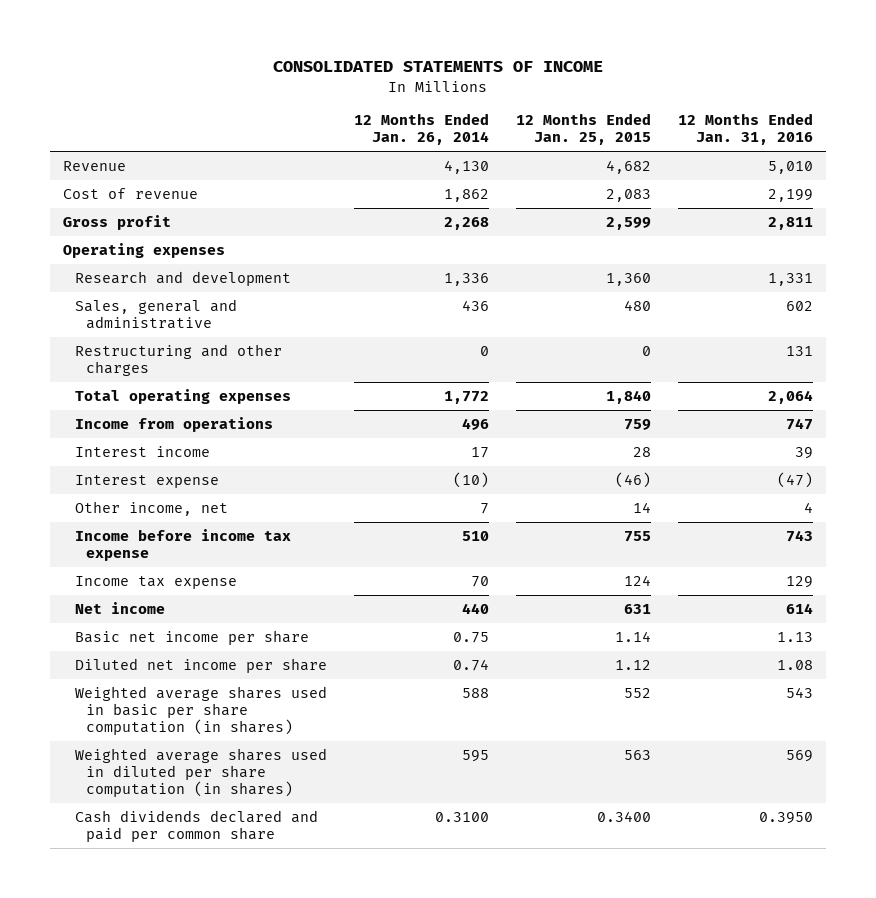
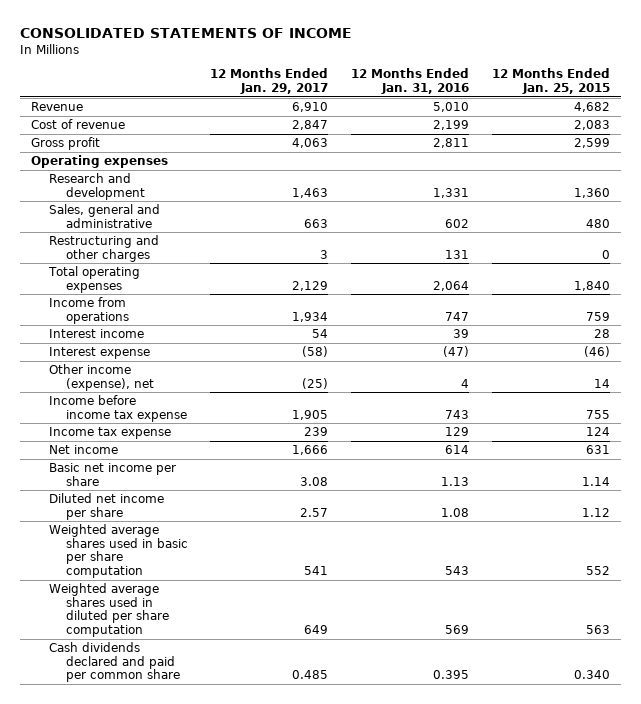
- | 12 Months Ended Jan. 26, 2014 | 12 Months Ended Jan. 25, 2015 | 12 Months Ended Jan. 31, 2016
+ | 12 Months Ended Jan. 29, 2017 | 12 Months Ended Jan. 31, 2016 | 12 Months Ended Jan. 25, 2015
- Other income, net | 7 | 14 | 4
+ Other income (expense), net | (25) | 4 | 14
- Weighted average shares used in basic per share computation (in shares) | 588 | 552 | 543
- Weighted average shares used in diluted per share computation (in shares) | 595 | 563 | 569
- Cash dividends declared and paid per common share | 0.3100 | 0.3400 | 0.3950
+ Weighted average shares used in basic per share computation | 541 | 543 | 552
+ Weighted average shares used in diluted per share computation | 649 | 569 | 563
+ Cash dividends declared and paid per common share | 0.485 | 0.395 | 0.340

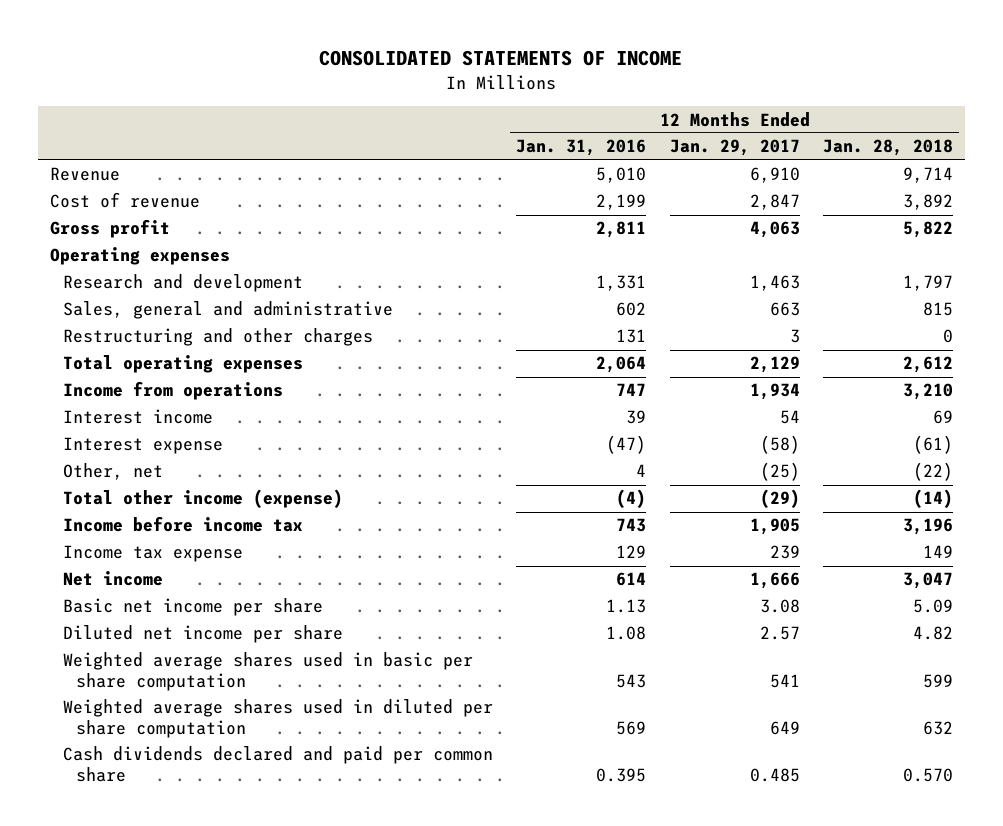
- | 12 Months Ended Jan. 29, 2017 | 12 Months Ended Jan. 31, 2016 | 12 Months Ended Jan. 25, 2015
+ | 12 Months Ended Jan. 31, 2016 | 12 Months Ended Jan. 29, 2017 | 12 Months Ended Jan. 28, 2018
- Other income (expense), net | (25) | 4 | 14
- Income before income tax expense | 1,905 | 743 | 755
+ Other, net | 4 | (25) | (22)
+ Total other income (expense) | (4) | (29) | (14)
+ Income before income tax | 743 | 1,905 | 3,196

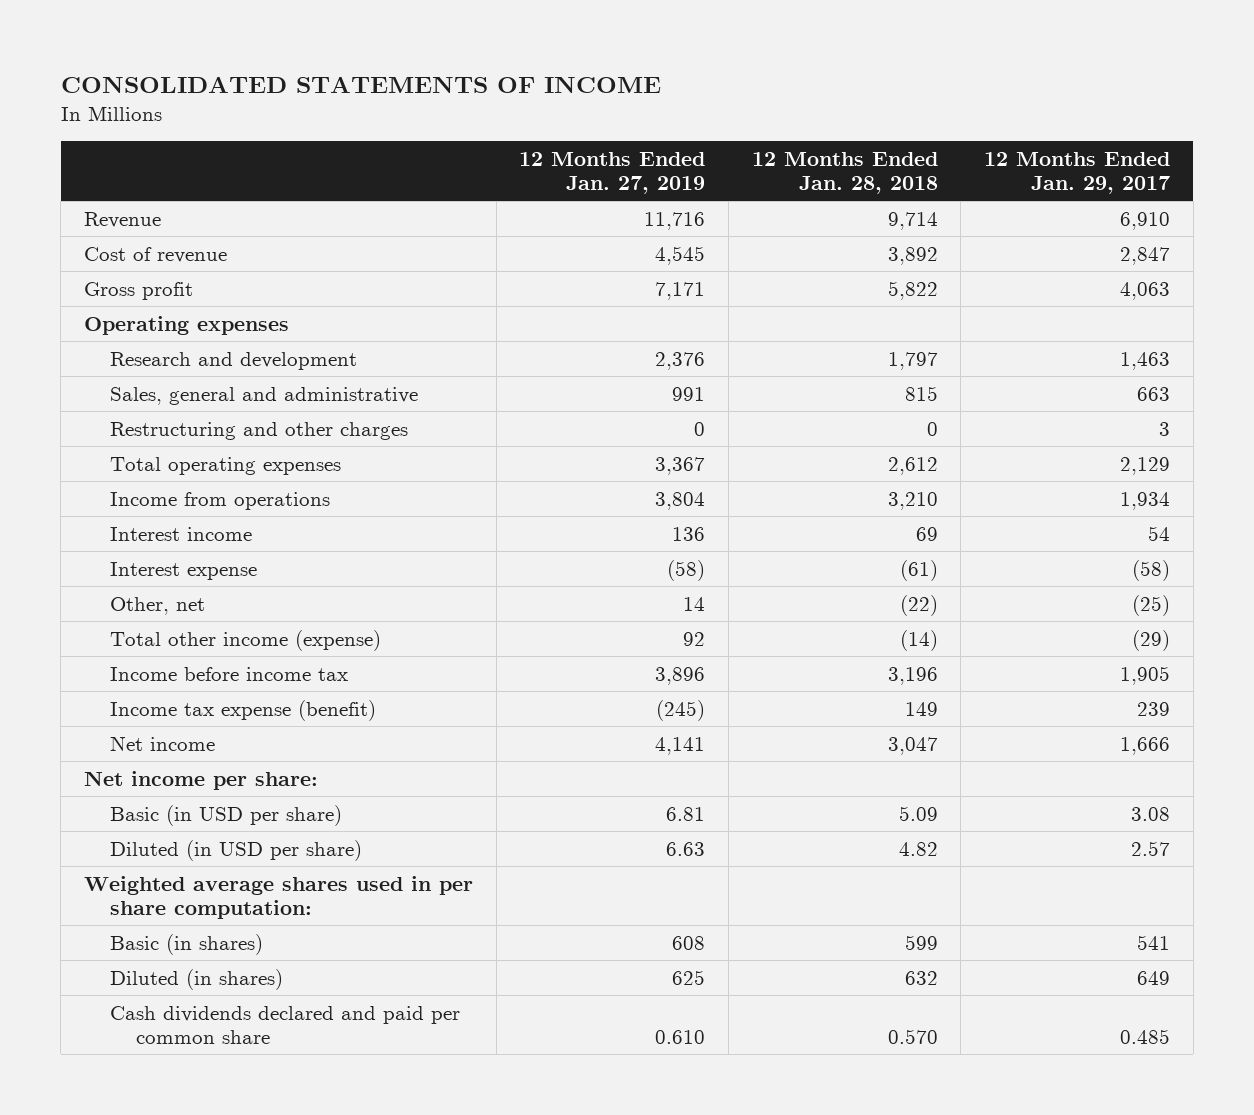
- | 12 Months Ended Jan. 31, 2016 | 12 Months Ended Jan. 29, 2017 | 12 Months Ended Jan. 28, 2018
+ | 12 Months Ended Jan. 27, 2019 | 12 Months Ended Jan. 28, 2018 | 12 Months Ended Jan. 29, 2017
- Income tax expense | 129 | 239 | 149
+ Income tax expense (benefit) | (245) | 149 | 239
- Basic net income per share | 1.13 | 3.08 | 5.09
- Diluted net income per share | 1.08 | 2.57 | 4.82
- Weighted average shares used in basic per share computation | 543 | 541 | 599
- Weighted average shares used in diluted per share computation | 569 | 649 | 632
+ Net income per share:
+ Basic (in USD per share) | 6.81 | 5.09 | 3.08
+ Diluted (in USD per share) | 6.63 | 4.82 | 2.57
+ Weighted average shares used in per share computation:
+ Basic (in shares) | 608 | 599 | 541
+ Diluted (in shares) | 625 | 632 | 649

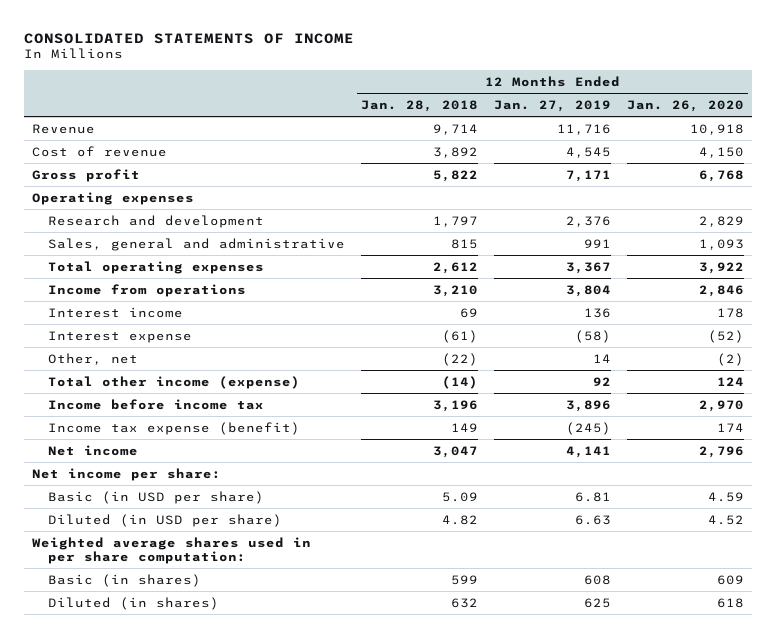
- | 12 Months Ended Jan. 27, 2019 | 12 Months Ended Jan. 28, 2018 | 12 Months Ended Jan. 29, 2017
+ | 12 Months Ended Jan. 28, 2018 | 12 Months Ended Jan. 27, 2019 | 12 Months Ended Jan. 26, 2020
- Restructuring and other charges | 0 | 0 | 3
- Cash dividends declared and paid per common share | 0.610 | 0.570 | 0.485

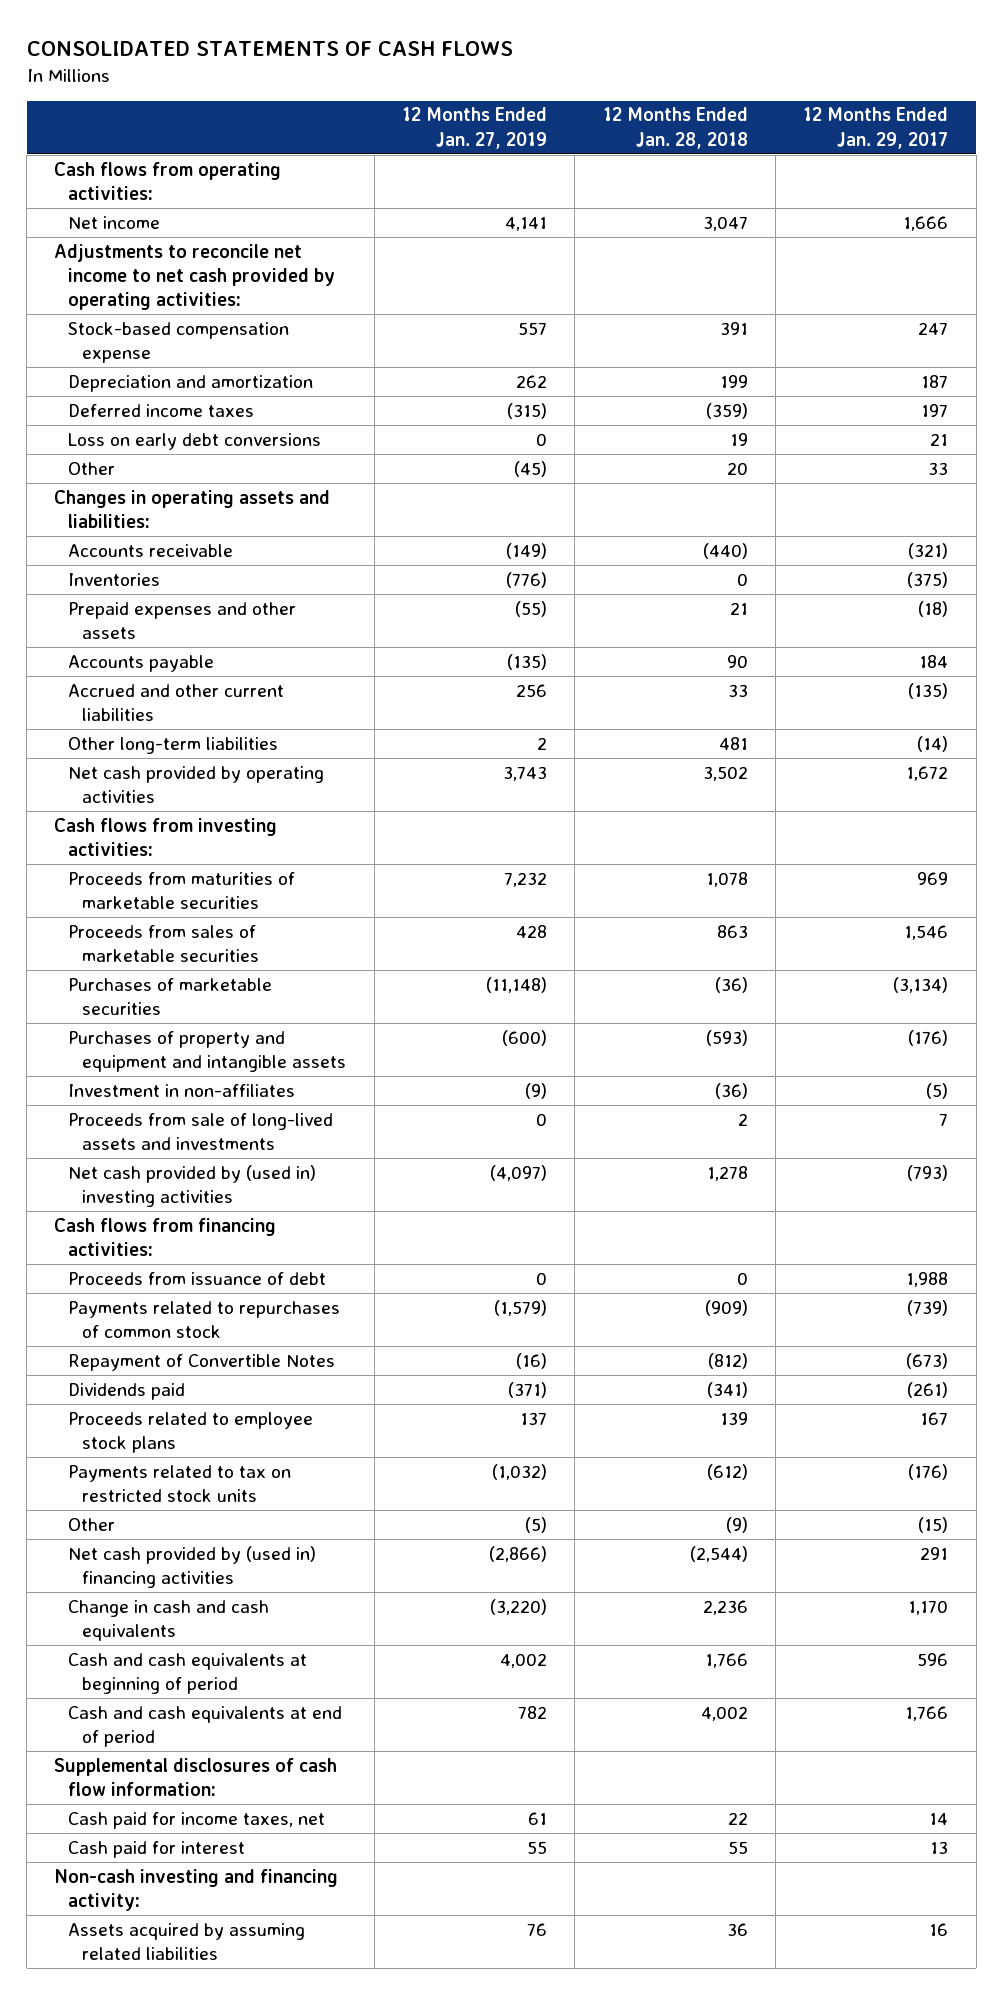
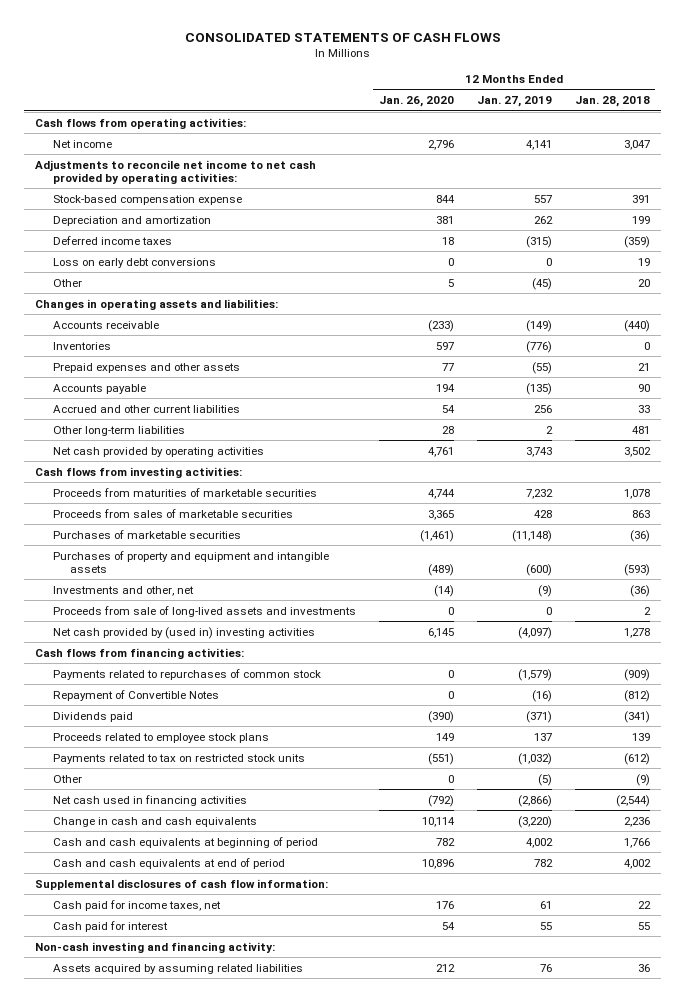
- | 12 Months Ended Jan. 27, 2019 | 12 Months Ended Jan. 28, 2018 | 12 Months Ended Jan. 29, 2017
+ | 12 Months Ended Jan. 26, 2020 | 12 Months Ended Jan. 27, 2019 | 12 Months Ended Jan. 28, 2018
- Investment in non-affiliates | (9) | (36) | (5)
+ Investments and other, net | (14) | (9) | (36)
- Proceeds from issuance of debt | 0 | 0 | 1,988
- Net cash provided by (used in) financing activities | (2,866) | (2,544) | 291
+ Net cash used in financing activities | (792) | (2,866) | (2,544)

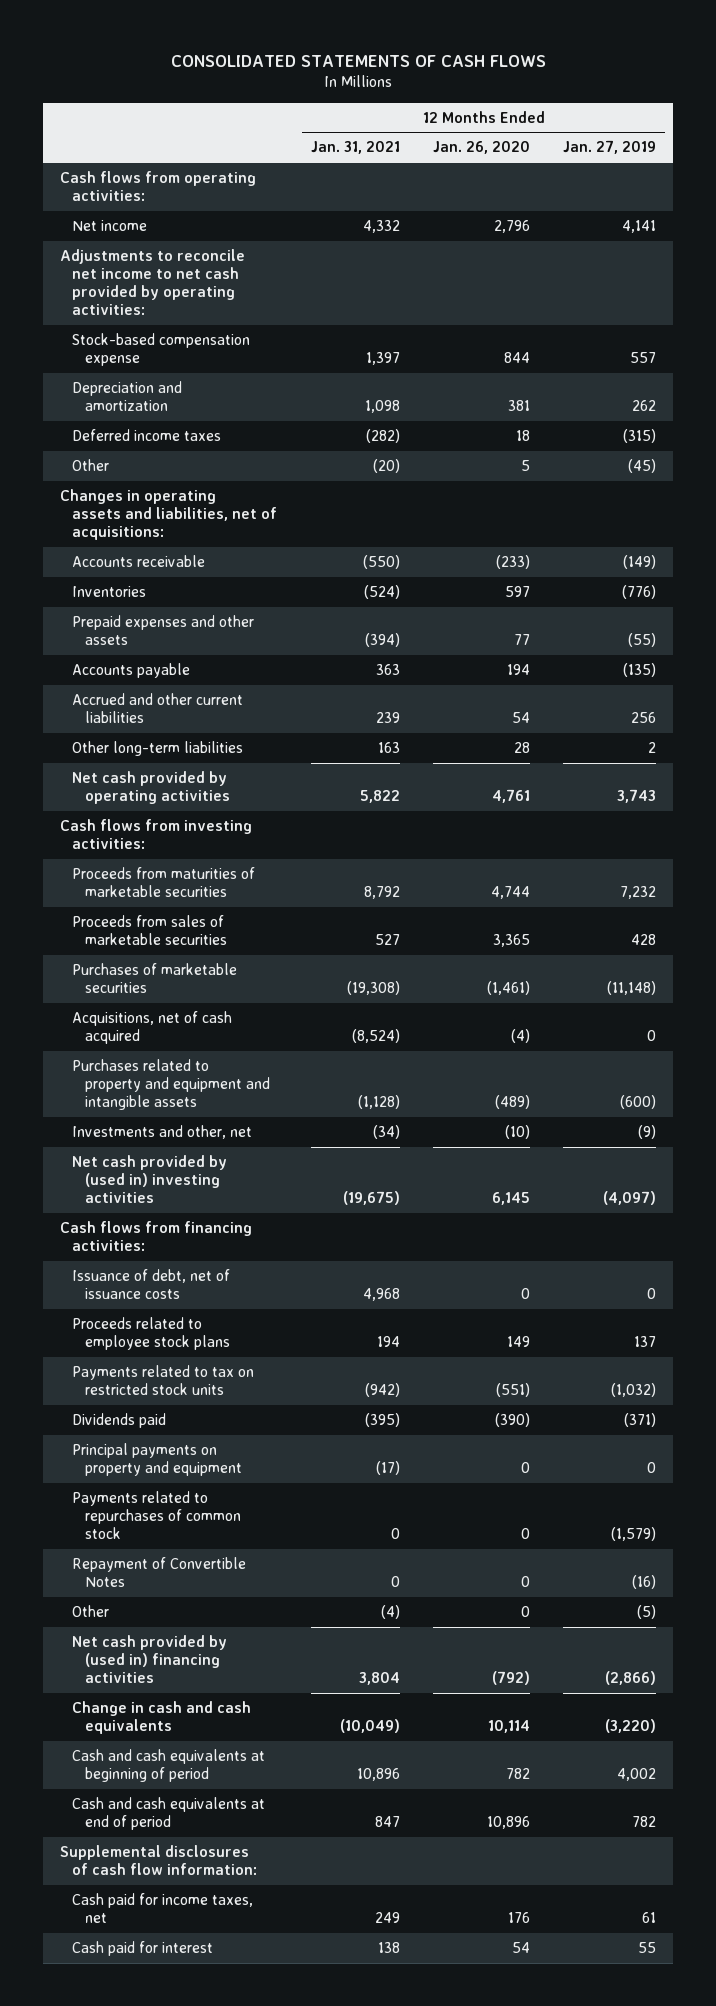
- | 12 Months Ended Jan. 26, 2020 | 12 Months Ended Jan. 27, 2019 | 12 Months Ended Jan. 28, 2018
+ | 12 Months Ended Jan. 31, 2021 | 12 Months Ended Jan. 26, 2020 | 12 Months Ended Jan. 27, 2019
- Loss on early debt conversions | 0 | 0 | 19
- Changes in operating assets and liabilities:
+ Changes in operating assets and liabilities, net of acquisitions:
- Purchases of property and equipment and intangible assets | (489) | (600) | (593)
- Investments and other, net | (14) | (9) | (36)
- Proceeds from sale of long-lived assets and investments | 0 | 0 | 2
+ Acquisitions, net of cash acquired | (8,524) | (4) | 0
+ Purchases related to property and equipment and intangible assets | (1,128) | (489) | (600)
+ Investments and other, net | (34) | (10) | (9)
+ Issuance of debt, net of issuance costs | 4,968 | 0 | 0
moved down: Dividends paid | (395) | (390) | (371)
+ Principal payments on property and equipment | (17) | 0 | 0
moved down: Payments related to repurchases of common stock | 0 | 0 | (1,579)
moved down: Repayment of Convertible Notes | 0 | 0 | (16)
- Net cash used in financing activities | (792) | (2,866) | (2,544)
+ Net cash provided by (used in) financing activities | 3,804 | (792) | (2,866)
- Non-cash investing and financing activity:
- Assets acquired by assuming related liabilities | 212 | 76 | 36

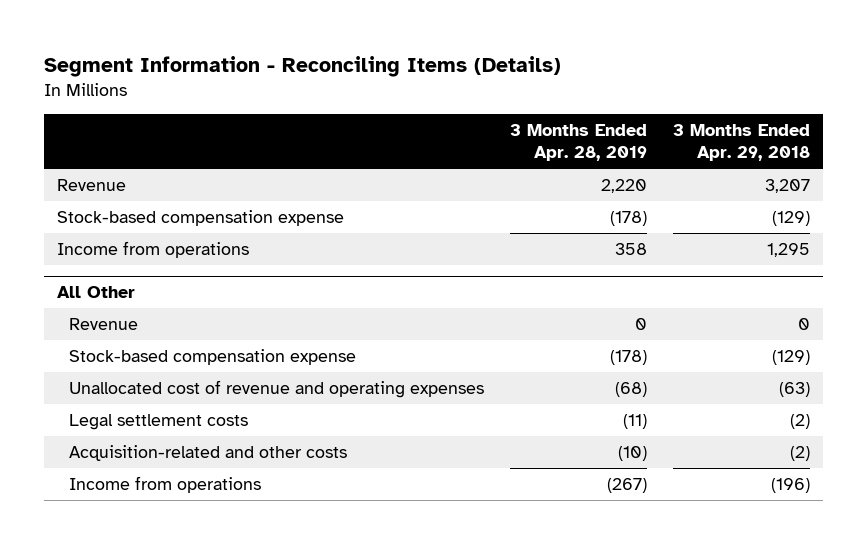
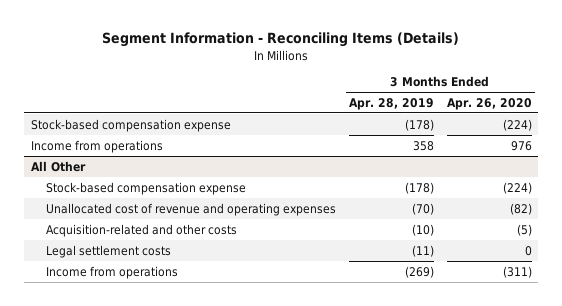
- | 3 Months Ended Apr. 28, 2019 | 3 Months Ended Apr. 29, 2018
+ | 3 Months Ended Apr. 28, 2019 | 3 Months Ended Apr. 26, 2020
- Revenue | 2,220 | 3,207
@ All Other
- Revenue | 0 | 0
- Unallocated cost of revenue and operating expenses | (68) | (63)
+ Unallocated cost of revenue and operating expenses | (70) | (82)
- Income from operations | (267) | (196)
moved down: Legal settlement costs | (11) | 0
+ Income from operations | (269) | (311)

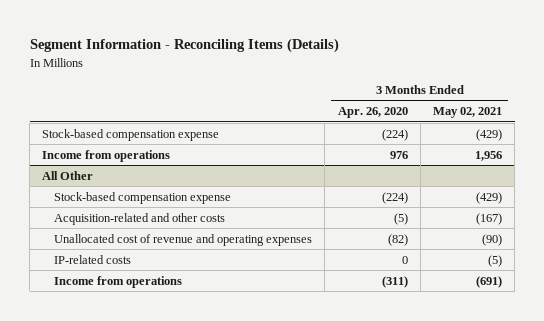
- | 3 Months Ended Apr. 28, 2019 | 3 Months Ended Apr. 26, 2020
+ | 3 Months Ended Apr. 26, 2020 | 3 Months Ended May 02, 2021
@ All Other
- Legal settlement costs | (11) | 0
moved down: Unallocated cost of revenue and operating expenses | (82) | (90)
+ IP-related costs | 0 | (5)

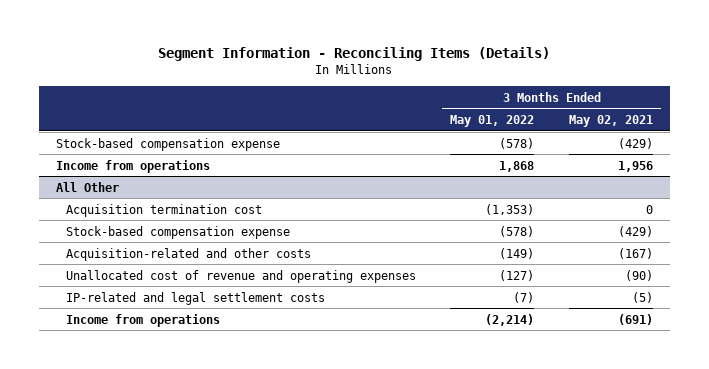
- | 3 Months Ended Apr. 26, 2020 | 3 Months Ended May 02, 2021
+ | 3 Months Ended May 01, 2022 | 3 Months Ended May 02, 2021
@ All Other
+ Acquisition termination cost | (1,353) | 0
- IP-related costs | 0 | (5)
+ IP-related and legal settlement costs | (7) | (5)

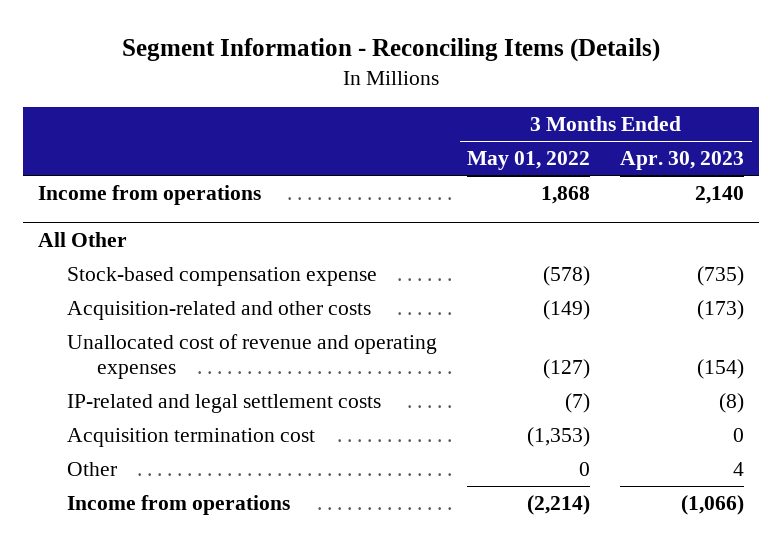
- | 3 Months Ended May 01, 2022 | 3 Months Ended May 02, 2021
+ | 3 Months Ended May 01, 2022 | 3 Months Ended Apr. 30, 2023
- Stock-based compensation expense | (578) | (429)
@ All Other
moved down: Acquisition termination cost | (1,353) | 0
+ Other | 0 | 4

